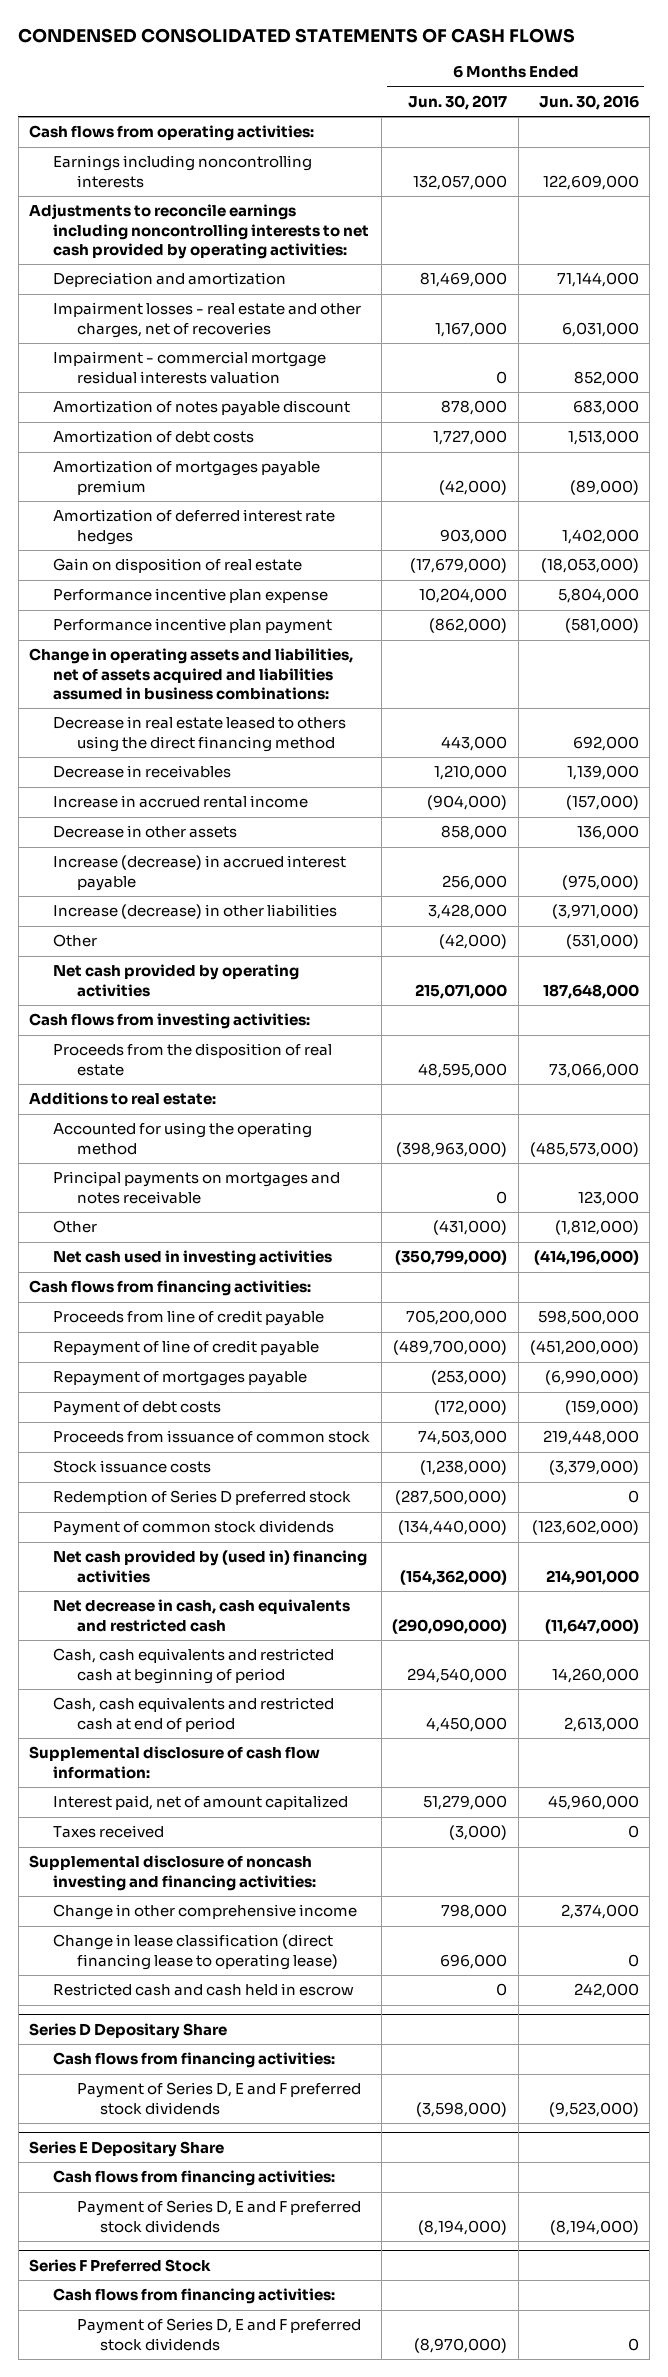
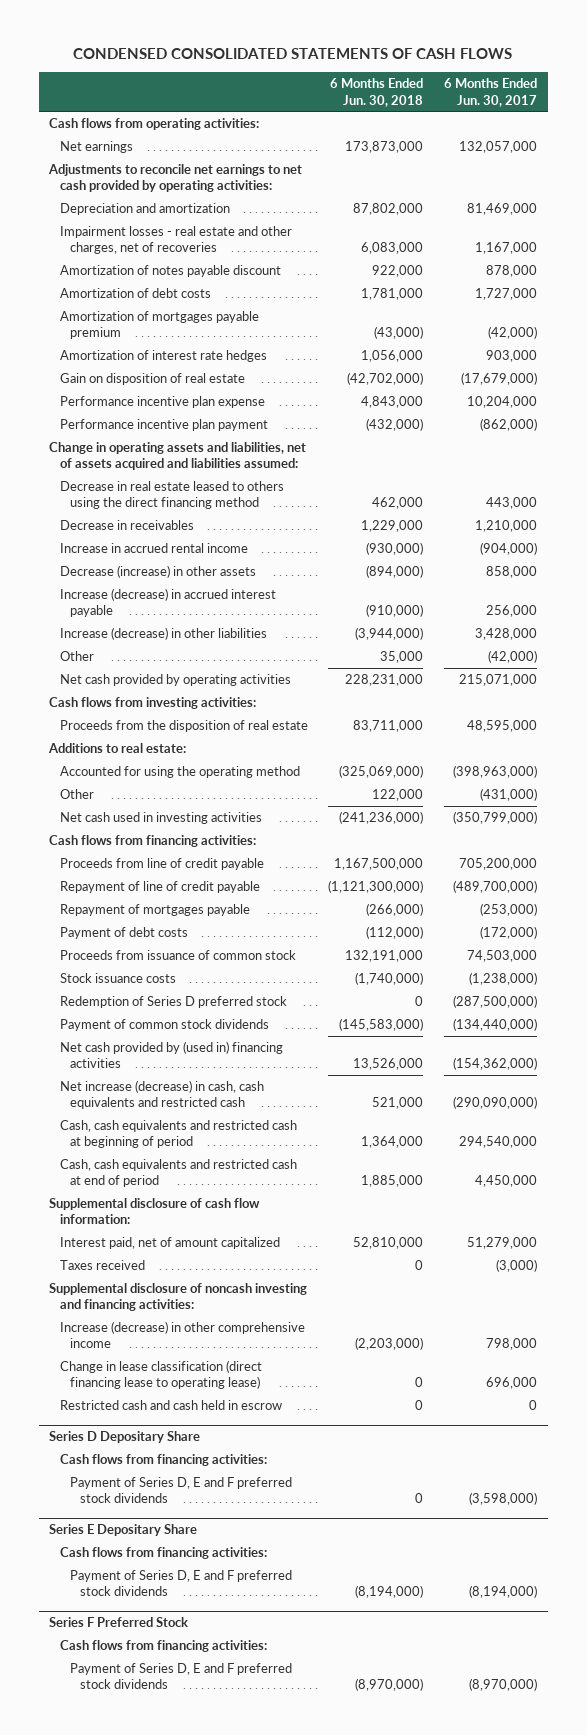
- | 6 Months Ended Jun. 30, 2017 | 6 Months Ended Jun. 30, 2016
+ | 6 Months Ended Jun. 30, 2018 | 6 Months Ended Jun. 30, 2017
- Earnings including noncontrolling interests | 132,057,000 | 122,609,000
- Adjustments to reconcile earnings including noncontrolling interests to net cash provided by operating activities:
+ Net earnings | 173,873,000 | 132,057,000
+ Adjustments to reconcile net earnings to net cash provided by operating activities:
- Impairment - commercial mortgage residual interests valuation | 0 | 852,000
- Amortization of deferred interest rate hedges | 903,000 | 1,402,000
+ Amortization of interest rate hedges | 1,056,000 | 903,000
- Change in operating assets and liabilities, net of assets acquired and liabilities assumed in business combinations:
+ Change in operating assets and liabilities, net of assets acquired and liabilities assumed:
- Decrease in other assets | 858,000 | 136,000
+ Decrease (increase) in other assets | (894,000) | 858,000
- Principal payments on mortgages and notes receivable | 0 | 123,000
- Net decrease in cash, cash equivalents and restricted cash | (290,090,000) | (11,647,000)
+ Net increase (decrease) in cash, cash equivalents and restricted cash | 521,000 | (290,090,000)
- Change in other comprehensive income | 798,000 | 2,374,000
+ Increase (decrease) in other comprehensive income | (2,203,000) | 798,000

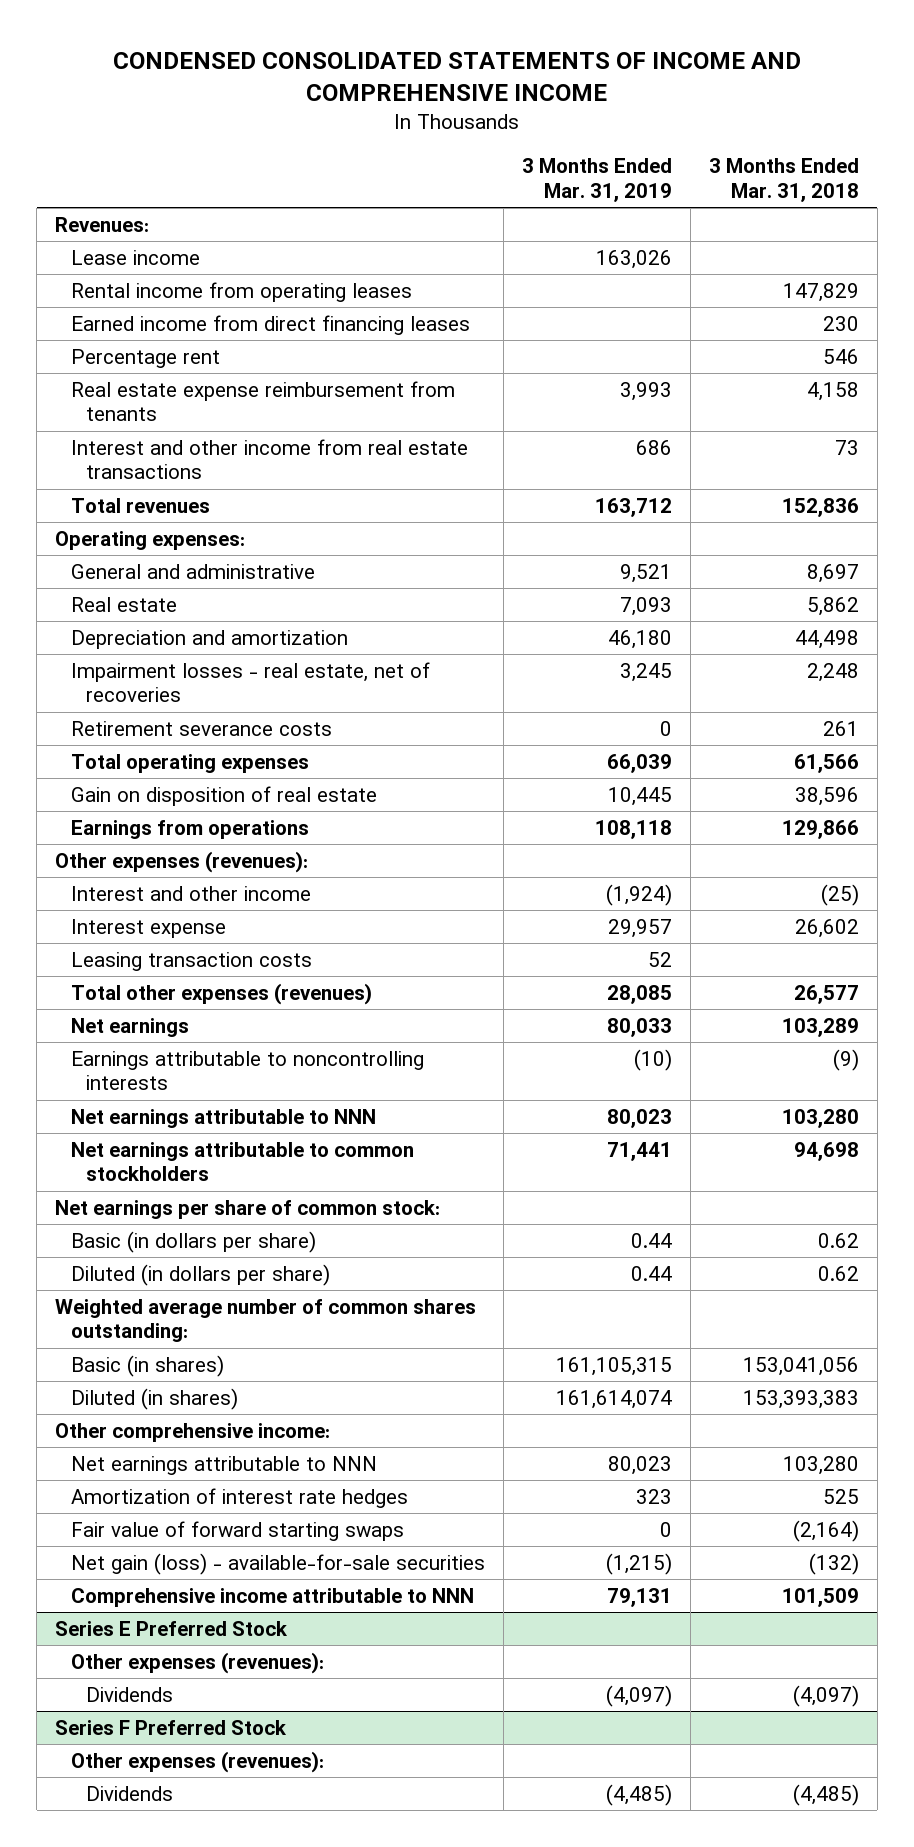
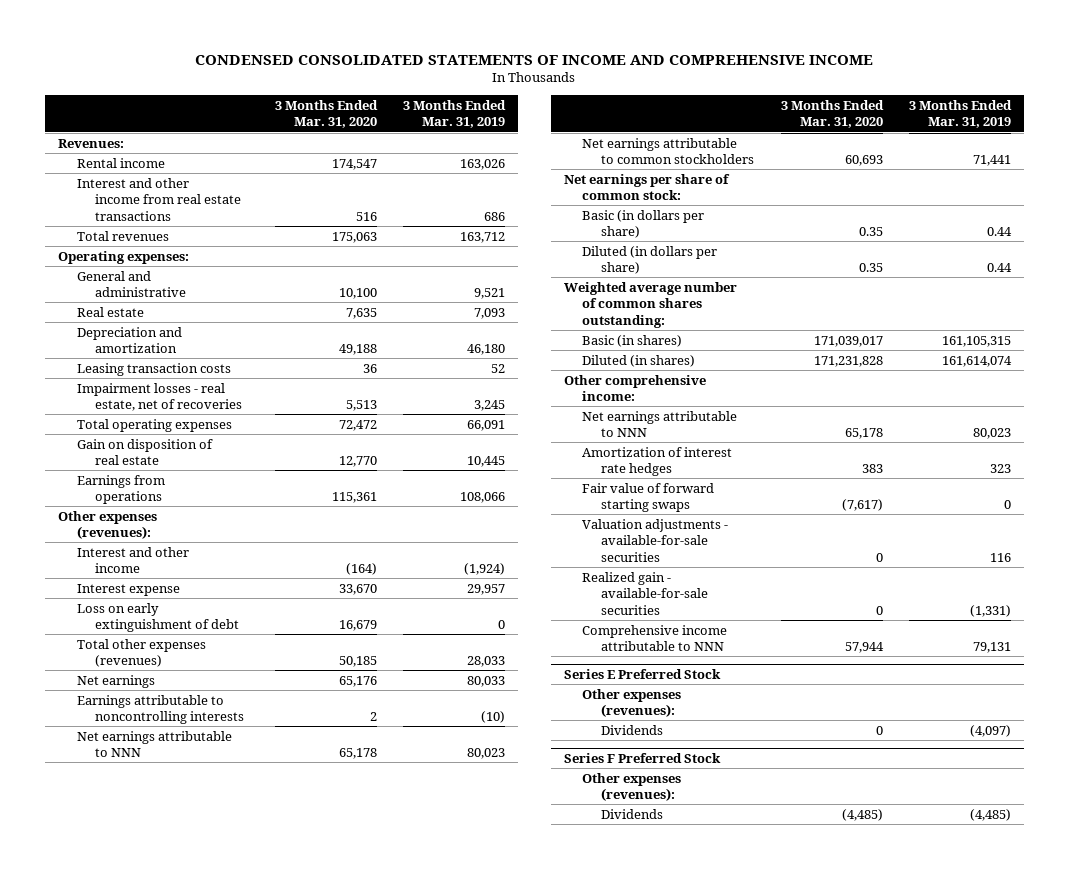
- | 3 Months Ended Mar. 31, 2019 | 3 Months Ended Mar. 31, 2018
+ | 3 Months Ended Mar. 31, 2020 | 3 Months Ended Mar. 31, 2019
- Lease income | 163,026 |
- Rental income from operating leases | | 147,829
- Earned income from direct financing leases | | 230
- Percentage rent | | 546
- Real estate expense reimbursement from tenants | 3,993 | 4,158
+ Rental income | 174,547 | 163,026
moved up: Leasing transaction costs | 36 | 52
- Retirement severance costs | 0 | 261
- Total operating expenses | 66,039 | 61,566
+ Total operating expenses | 72,472 | 66,091
- Earnings from operations | 108,118 | 129,866
+ Earnings from operations | 115,361 | 108,066
- Total other expenses (revenues) | 28,085 | 26,577
+ Loss on early extinguishment of debt | 16,679 | 0
+ Total other expenses (revenues) | 50,185 | 28,033
- Net gain (loss) - available-for-sale securities | (1,215) | (132)
+ Valuation adjustments - available-for-sale securities | 0 | 116
+ Realized gain - available-for-sale securities | 0 | (1,331)

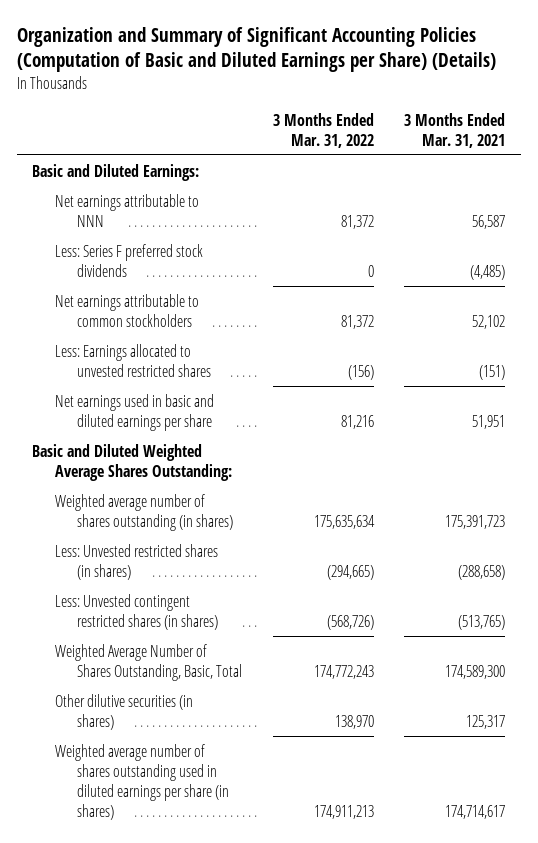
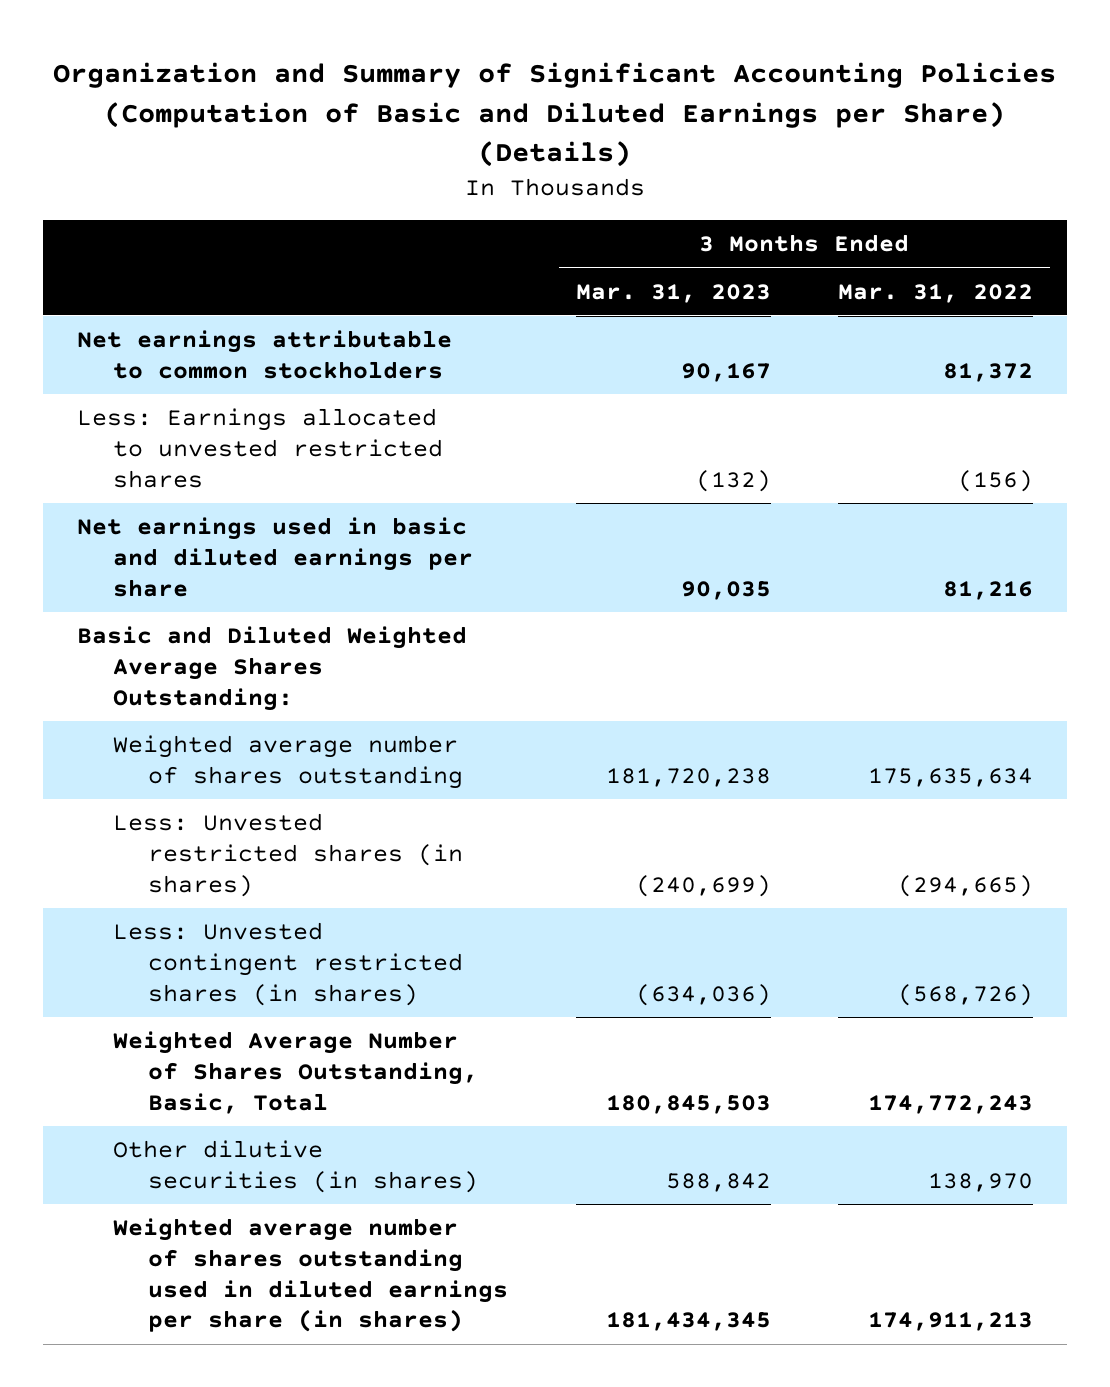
- | 3 Months Ended Mar. 31, 2022 | 3 Months Ended Mar. 31, 2021
+ | 3 Months Ended Mar. 31, 2023 | 3 Months Ended Mar. 31, 2022
- Basic and Diluted Earnings:
- Net earnings attributable to NNN | 81,372 | 56,587
- Less: Series F preferred stock dividends | 0 | (4,485)
- Weighted average number of shares outstanding (in shares) | 175,635,634 | 175,391,723
+ Weighted average number of shares outstanding | 181,720,238 | 175,635,634

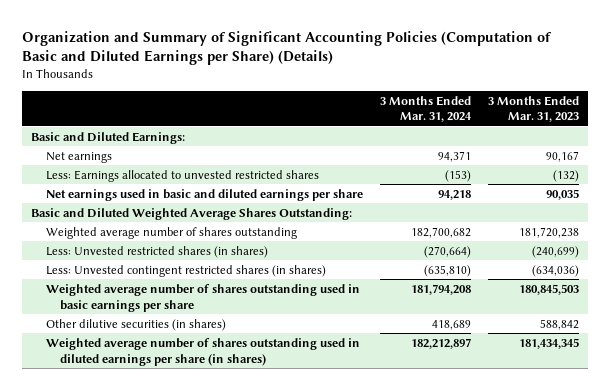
- | 3 Months Ended Mar. 31, 2023 | 3 Months Ended Mar. 31, 2022
+ | 3 Months Ended Mar. 31, 2024 | 3 Months Ended Mar. 31, 2023
- Net earnings attributable to common stockholders | 90,167 | 81,372
+ Basic and Diluted Earnings:
+ Net earnings | 94,371 | 90,167
- Weighted Average Number of Shares Outstanding, Basic, Total | 180,845,503 | 174,772,243
+ Weighted average number of shares outstanding used in basic earnings per share | 181,794,208 | 180,845,503

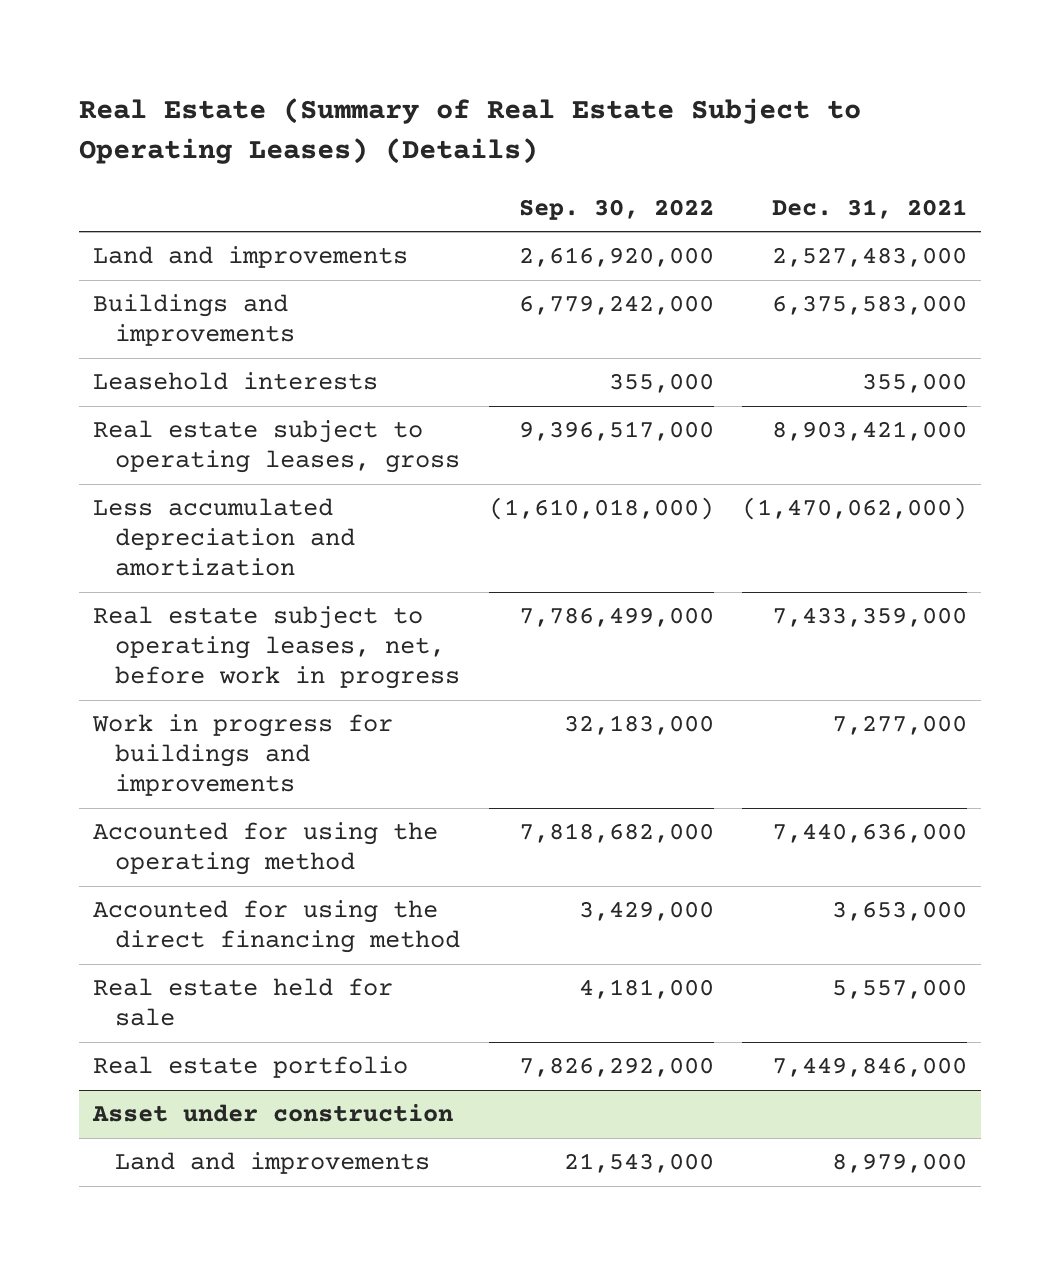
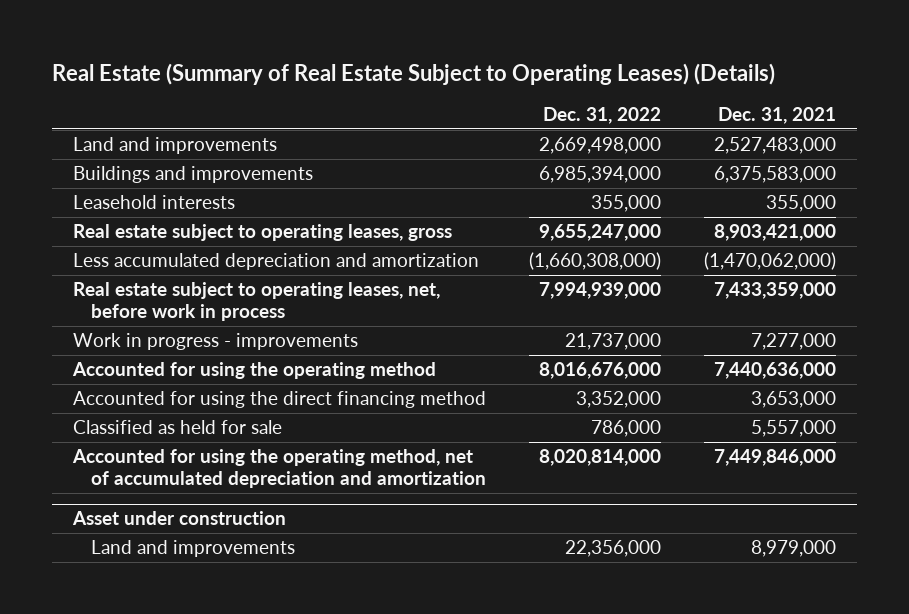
- | Sep. 30, 2022 | Dec. 31, 2021
+ | Dec. 31, 2022 | Dec. 31, 2021
- Real estate subject to operating leases, net, before work in progress | 7,786,499,000 | 7,433,359,000
- Work in progress for buildings and improvements | 32,183,000 | 7,277,000
+ Real estate subject to operating leases, net, before work in process | 7,994,939,000 | 7,433,359,000
+ Work in progress - improvements | 21,737,000 | 7,277,000
- Real estate held for sale | 4,181,000 | 5,557,000
- Real estate portfolio | 7,826,292,000 | 7,449,846,000
+ Classified as held for sale | 786,000 | 5,557,000
+ Accounted for using the operating method, net of accumulated depreciation and amortization | 8,020,814,000 | 7,449,846,000

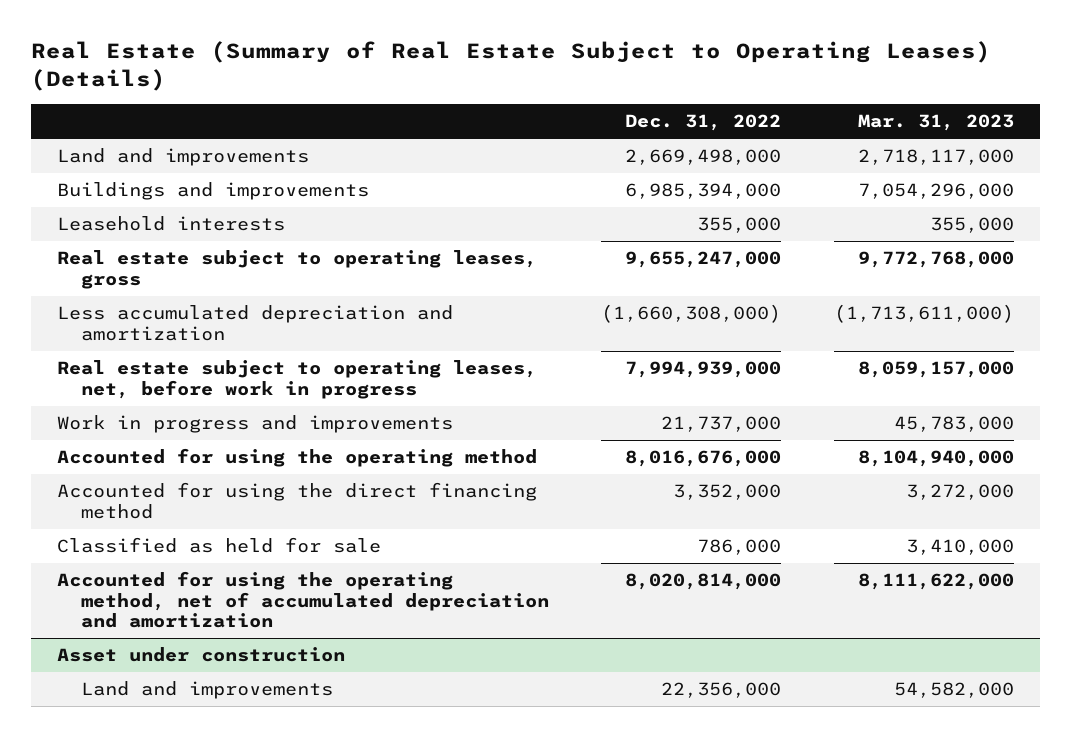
- | Dec. 31, 2022 | Dec. 31, 2021
+ | Dec. 31, 2022 | Mar. 31, 2023
- Real estate subject to operating leases, net, before work in process | 7,994,939,000 | 7,433,359,000
- Work in progress - improvements | 21,737,000 | 7,277,000
+ Real estate subject to operating leases, net, before work in progress | 7,994,939,000 | 8,059,157,000
+ Work in progress and improvements | 21,737,000 | 45,783,000

